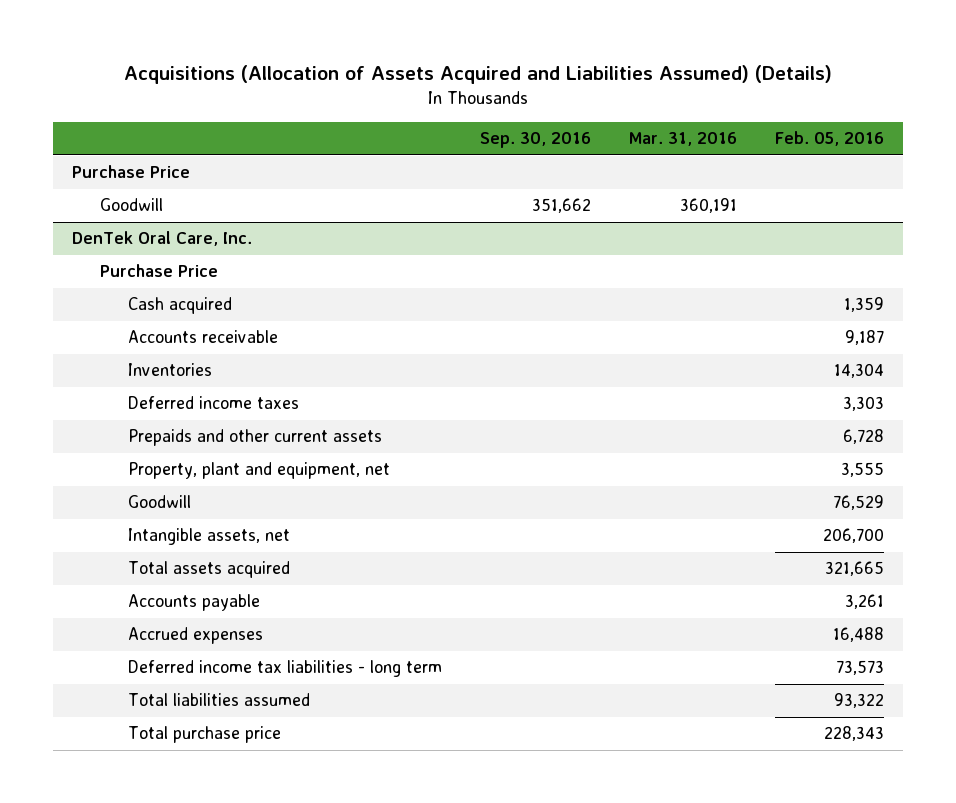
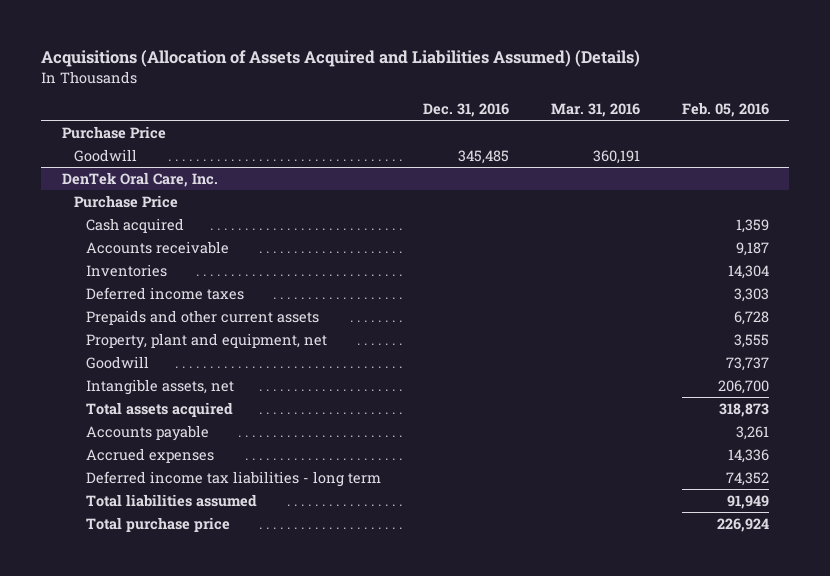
- | Sep. 30, 2016 | Mar. 31, 2016 | Feb. 05, 2016
+ | Dec. 31, 2016 | Mar. 31, 2016 | Feb. 05, 2016
@ DenTek Oral Care, Inc.
- Goodwill | | | 76,529
+ Goodwill | | | 73,737
- Total assets acquired | | | 321,665
+ Total assets acquired | | | 318,873
- Accrued expenses | | | 16,488
- Deferred income tax liabilities - long term | | | 73,573
- Total liabilities assumed | | | 93,322
- Total purchase price | | | 228,343
+ Accrued expenses | | | 14,336
+ Deferred income tax liabilities - long term | | | 74,352
+ Total liabilities assumed | | | 91,949
+ Total purchase price | | | 226,924

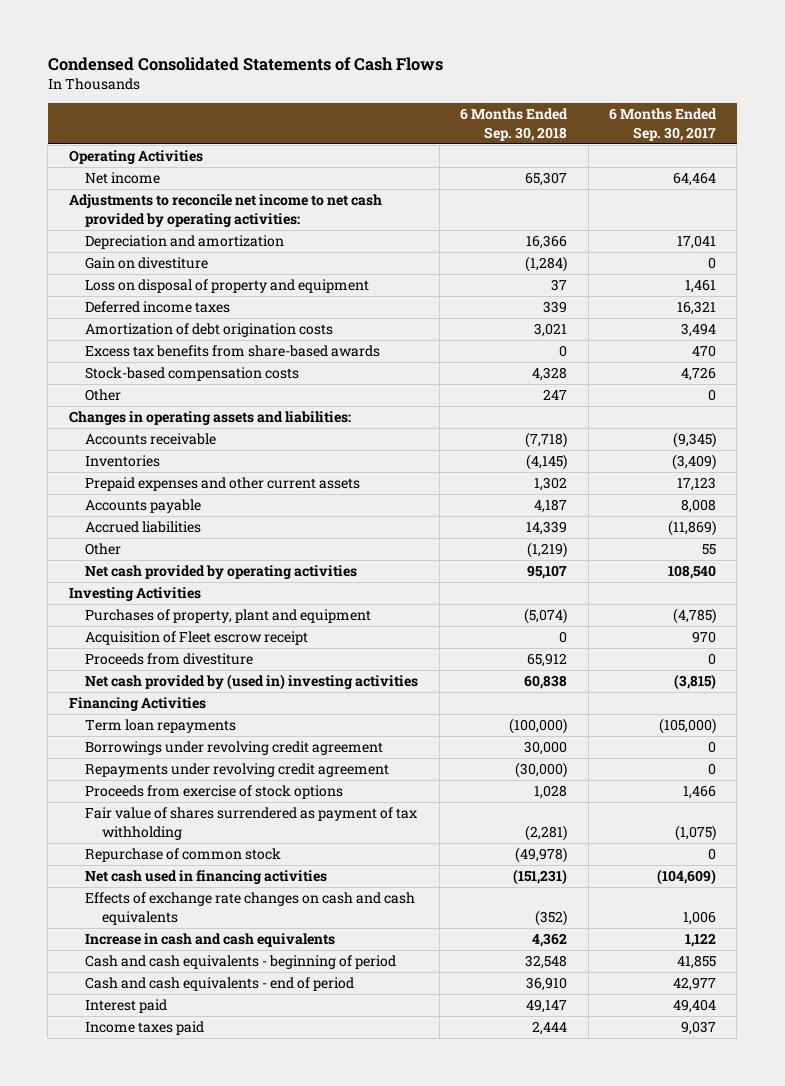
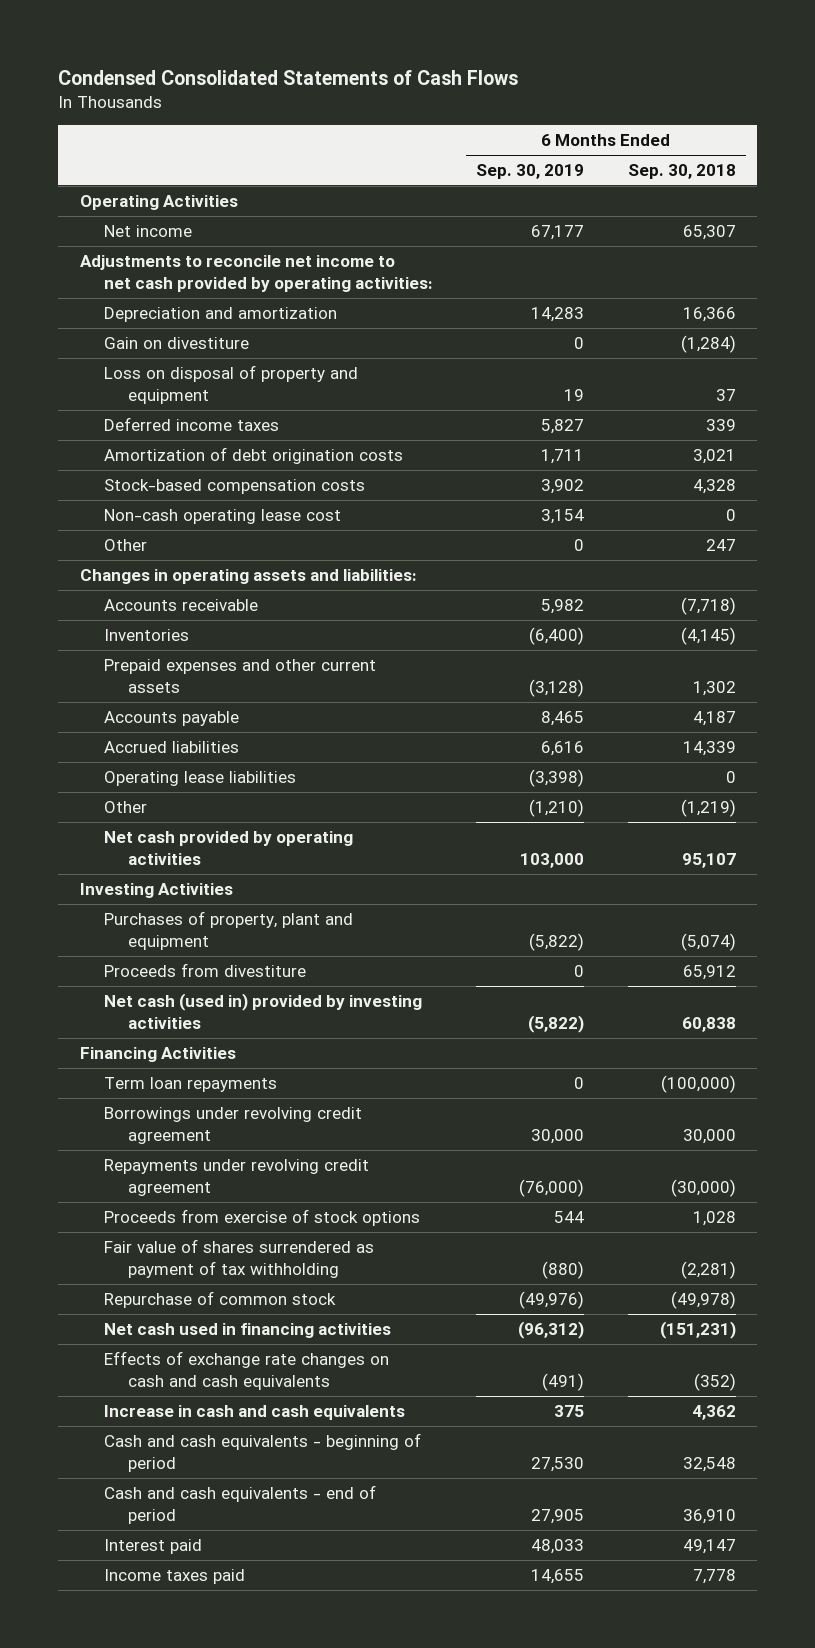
- | 6 Months Ended Sep. 30, 2018 | 6 Months Ended Sep. 30, 2017
+ | 6 Months Ended Sep. 30, 2019 | 6 Months Ended Sep. 30, 2018
- Excess tax benefits from share-based awards | 0 | 470
+ Non-cash operating lease cost | 3,154 | 0
+ Operating lease liabilities | (3,398) | 0
- Acquisition of Fleet escrow receipt | 0 | 970
- Net cash provided by (used in) investing activities | 60,838 | (3,815)
+ Net cash (used in) provided by investing activities | (5,822) | 60,838
- Income taxes paid | 2,444 | 9,037
+ Income taxes paid | 14,655 | 7,778

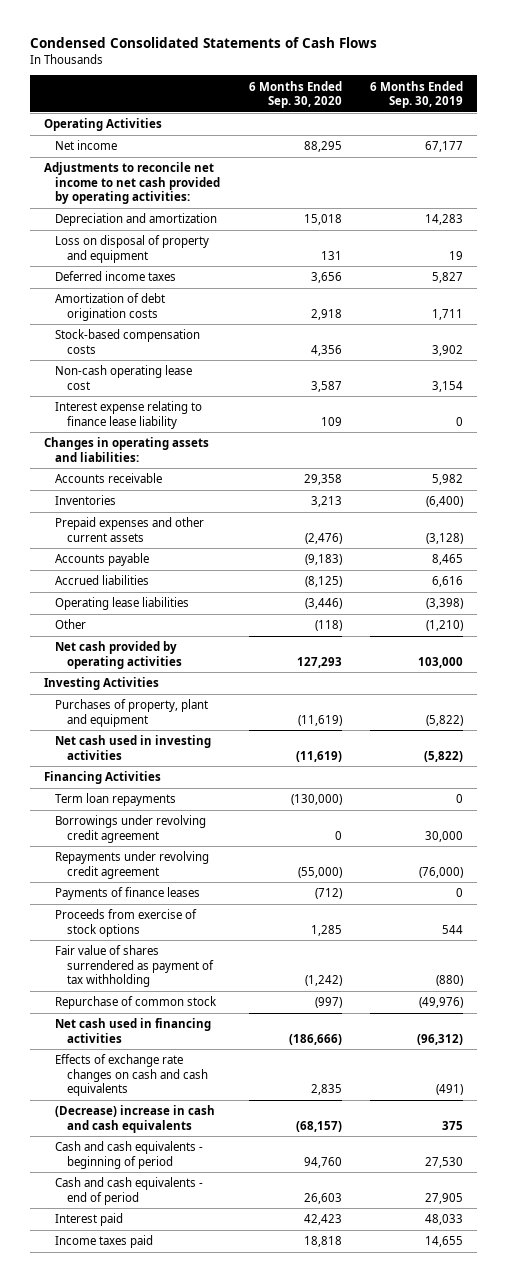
- | 6 Months Ended Sep. 30, 2019 | 6 Months Ended Sep. 30, 2018
+ | 6 Months Ended Sep. 30, 2020 | 6 Months Ended Sep. 30, 2019
- Gain on divestiture | 0 | (1,284)
- Other | 0 | 247
+ Interest expense relating to finance lease liability | 109 | 0
- Proceeds from divestiture | 0 | 65,912
- Net cash (used in) provided by investing activities | (5,822) | 60,838
+ Net cash used in investing activities | (11,619) | (5,822)
+ Payments of finance leases | (712) | 0
- Increase in cash and cash equivalents | 375 | 4,362
+ (Decrease) increase in cash and cash equivalents | (68,157) | 375

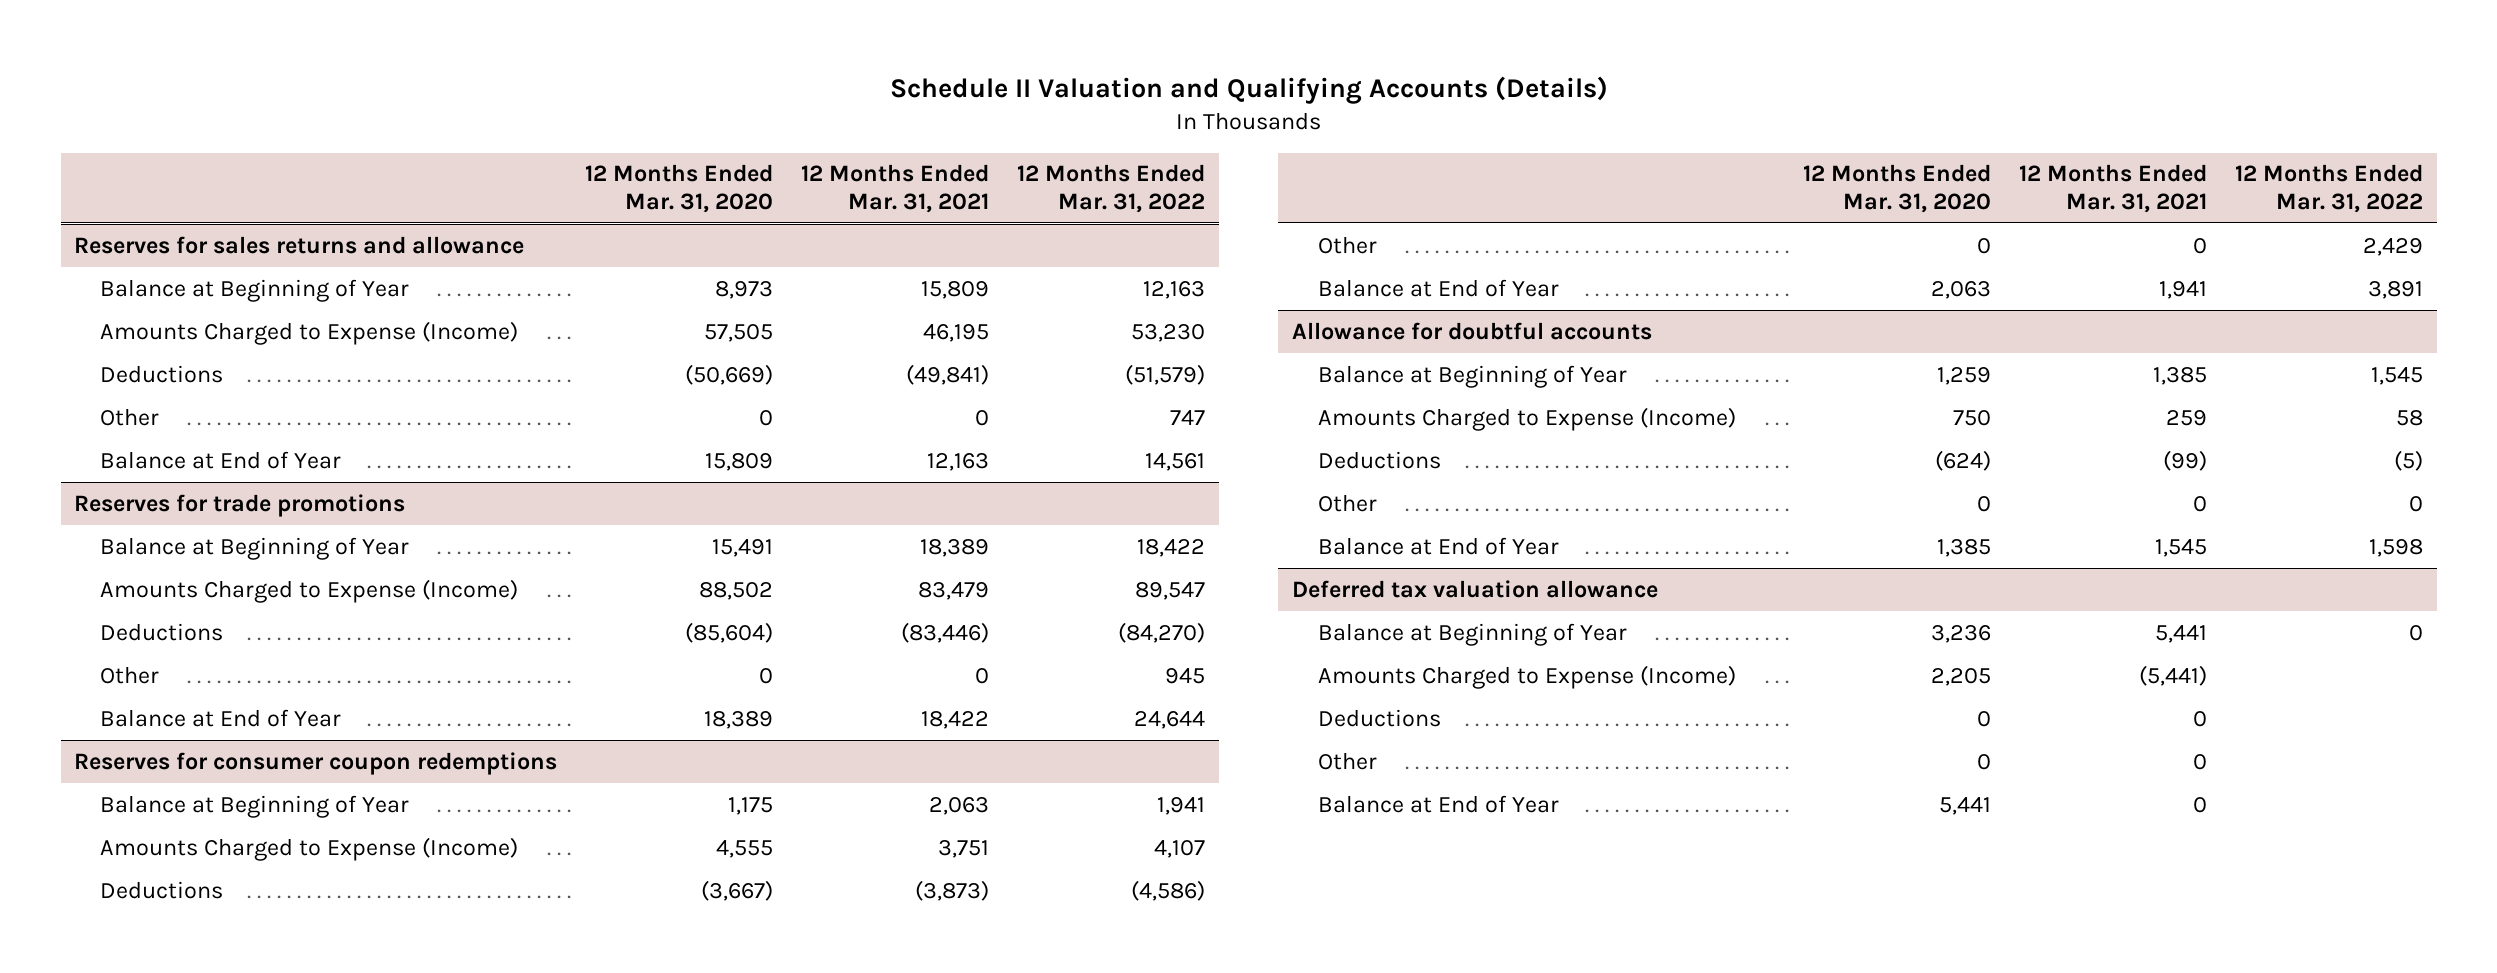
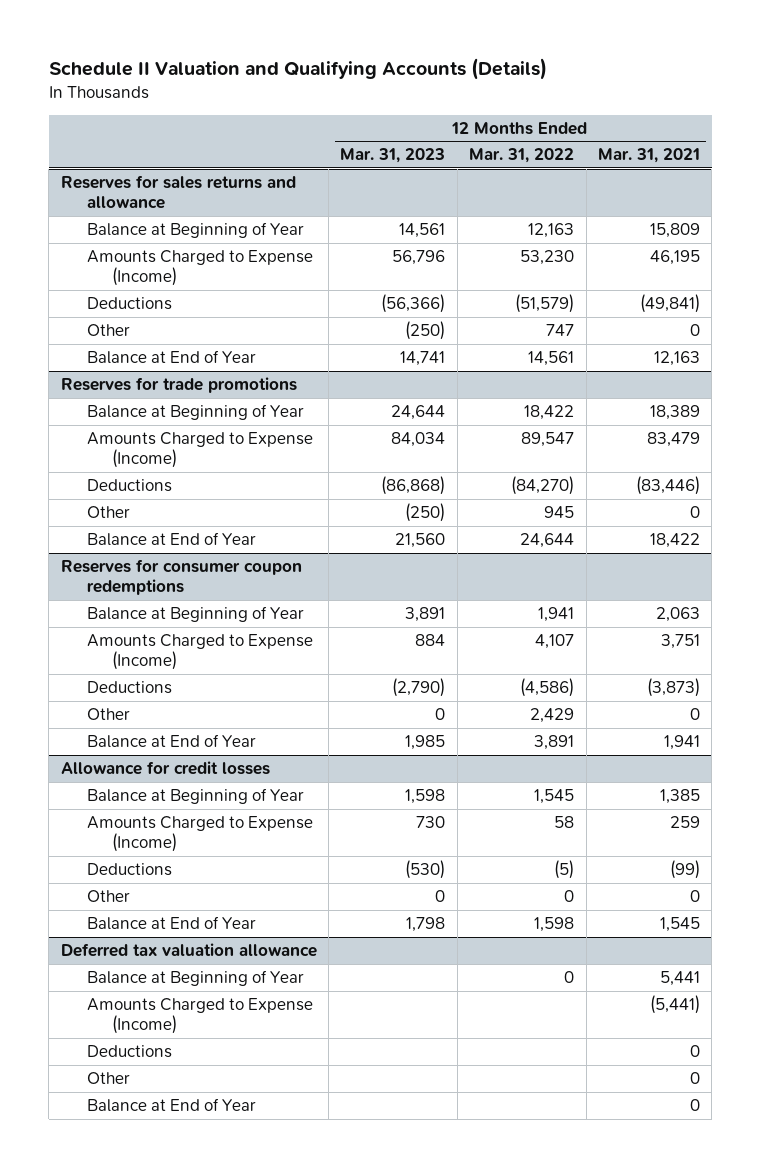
- | 12 Months Ended Mar. 31, 2020 | 12 Months Ended Mar. 31, 2021 | 12 Months Ended Mar. 31, 2022
+ | 12 Months Ended Mar. 31, 2023 | 12 Months Ended Mar. 31, 2022 | 12 Months Ended Mar. 31, 2021
- Allowance for doubtful accounts
+ Allowance for credit losses

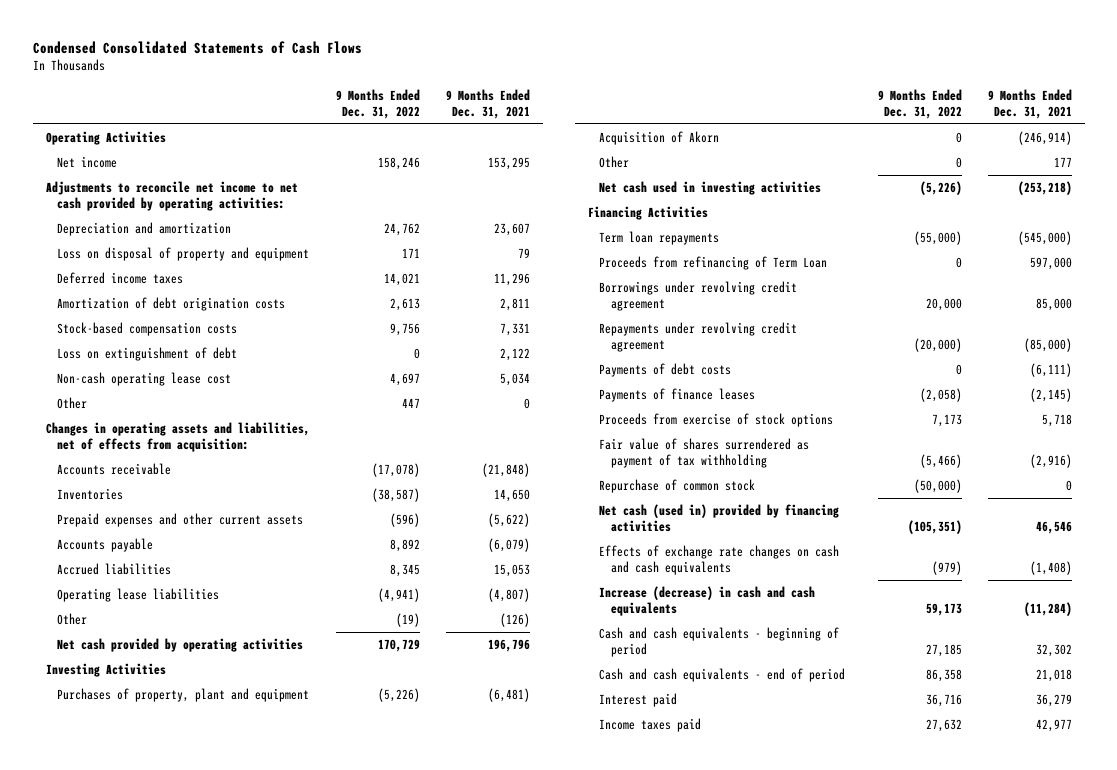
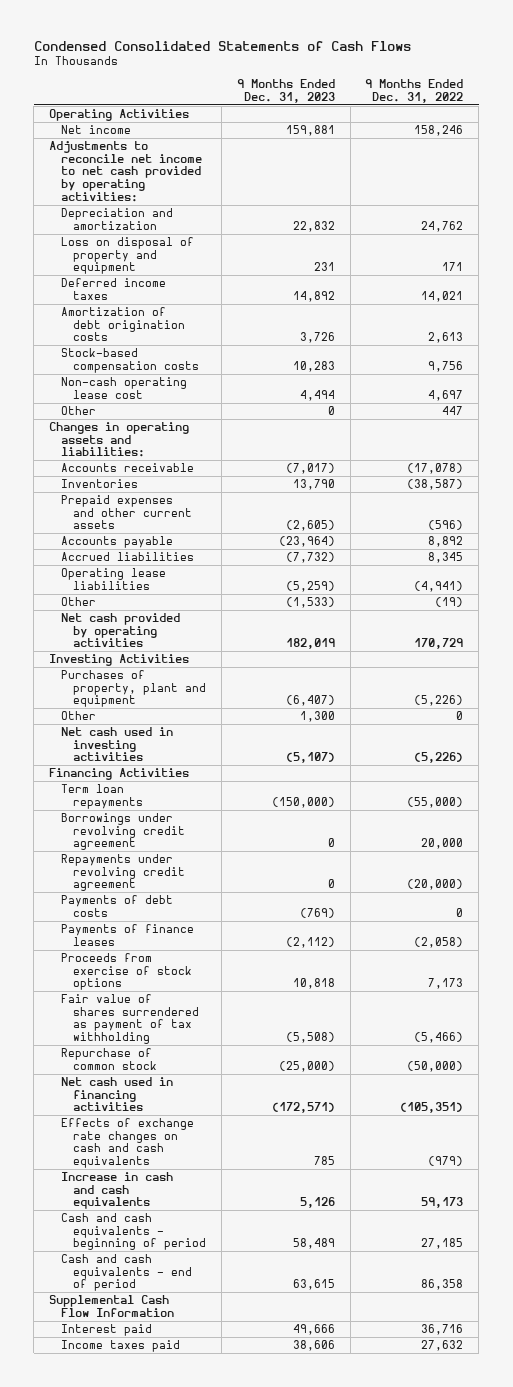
- | 9 Months Ended Dec. 31, 2022 | 9 Months Ended Dec. 31, 2021
+ | 9 Months Ended Dec. 31, 2023 | 9 Months Ended Dec. 31, 2022
- Loss on extinguishment of debt | 0 | 2,122
- Changes in operating assets and liabilities, net of effects from acquisition:
+ Changes in operating assets and liabilities:
- Acquisition of Akorn | 0 | (246,914)
- Proceeds from refinancing of Term Loan | 0 | 597,000
- Net cash (used in) provided by financing activities | (105,351) | 46,546
+ Net cash used in financing activities | (172,571) | (105,351)
- Increase (decrease) in cash and cash equivalents | 59,173 | (11,284)
+ Increase in cash and cash equivalents | 5,126 | 59,173
+ Supplemental Cash Flow Information

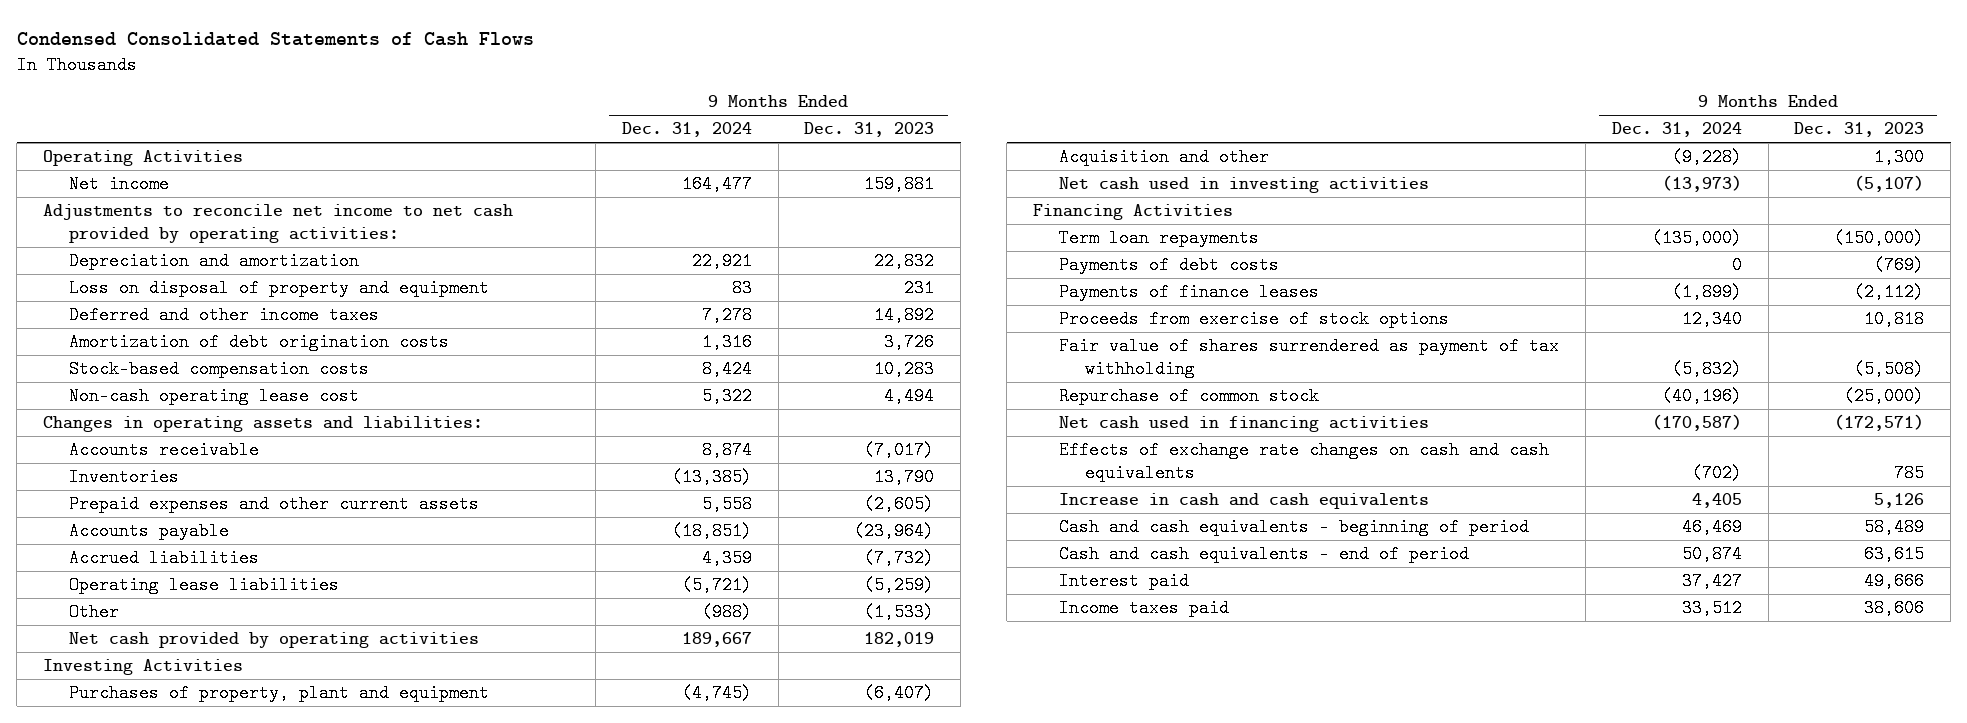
- | 9 Months Ended Dec. 31, 2023 | 9 Months Ended Dec. 31, 2022
+ | 9 Months Ended Dec. 31, 2024 | 9 Months Ended Dec. 31, 2023
- Deferred income taxes | 14,892 | 14,021
+ Deferred and other income taxes | 7,278 | 14,892
- Other | 0 | 447
- Other | 1,300 | 0
+ Acquisition and other | (9,228) | 1,300
- Borrowings under revolving credit agreement | 0 | 20,000
- Repayments under revolving credit agreement | 0 | (20,000)
- Supplemental Cash Flow Information

